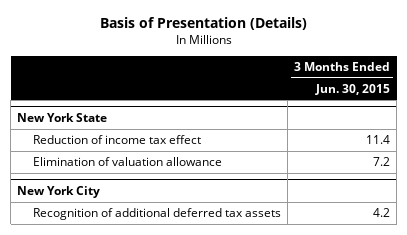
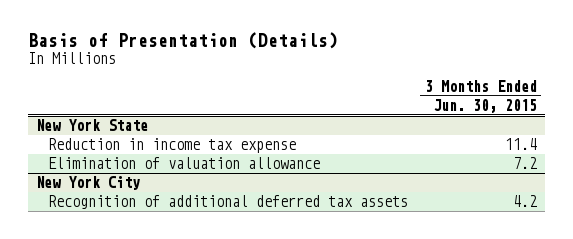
@ New York State
- Reduction of income tax effect | 11.4
+ Reduction in income tax expense | 11.4

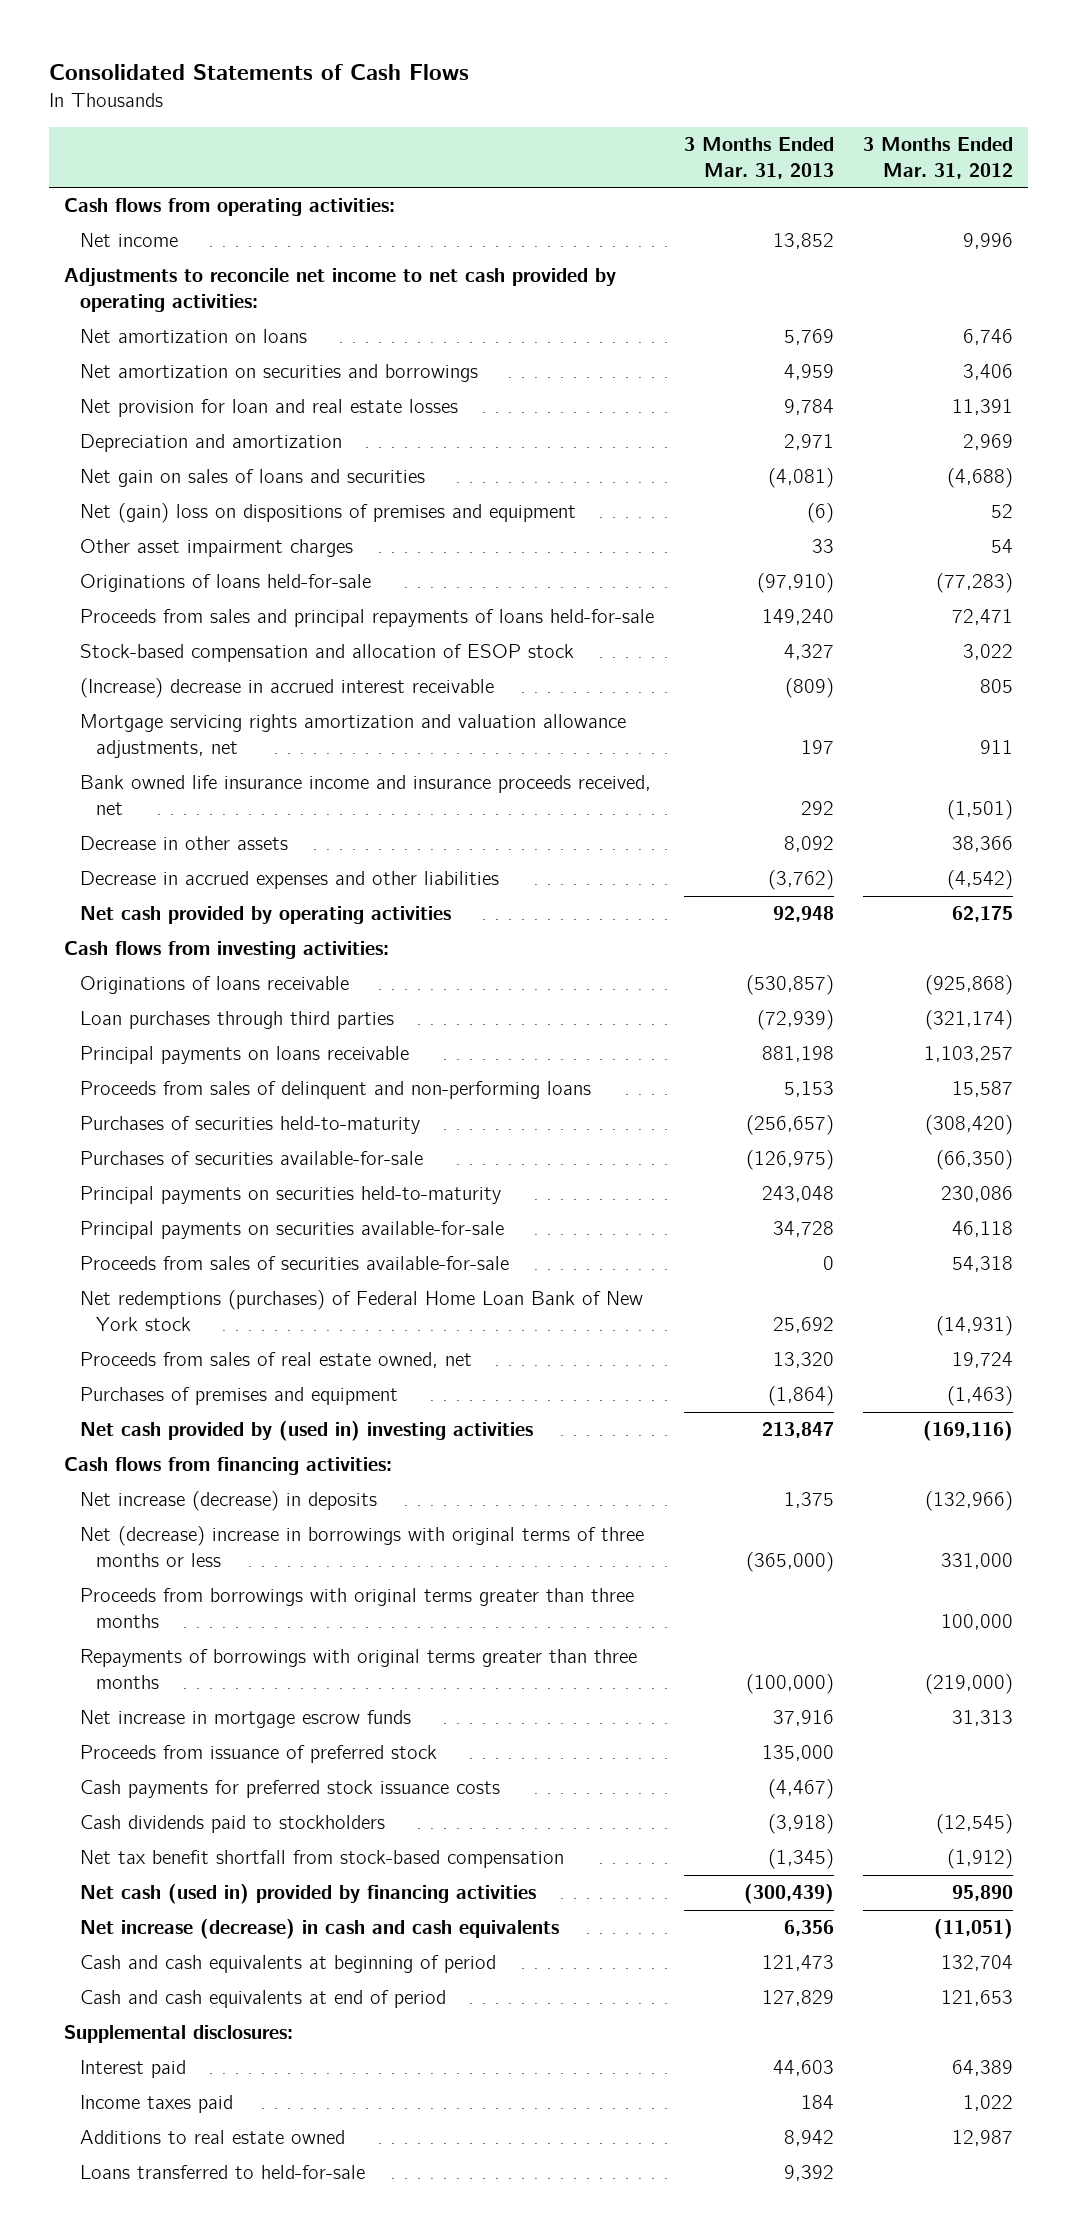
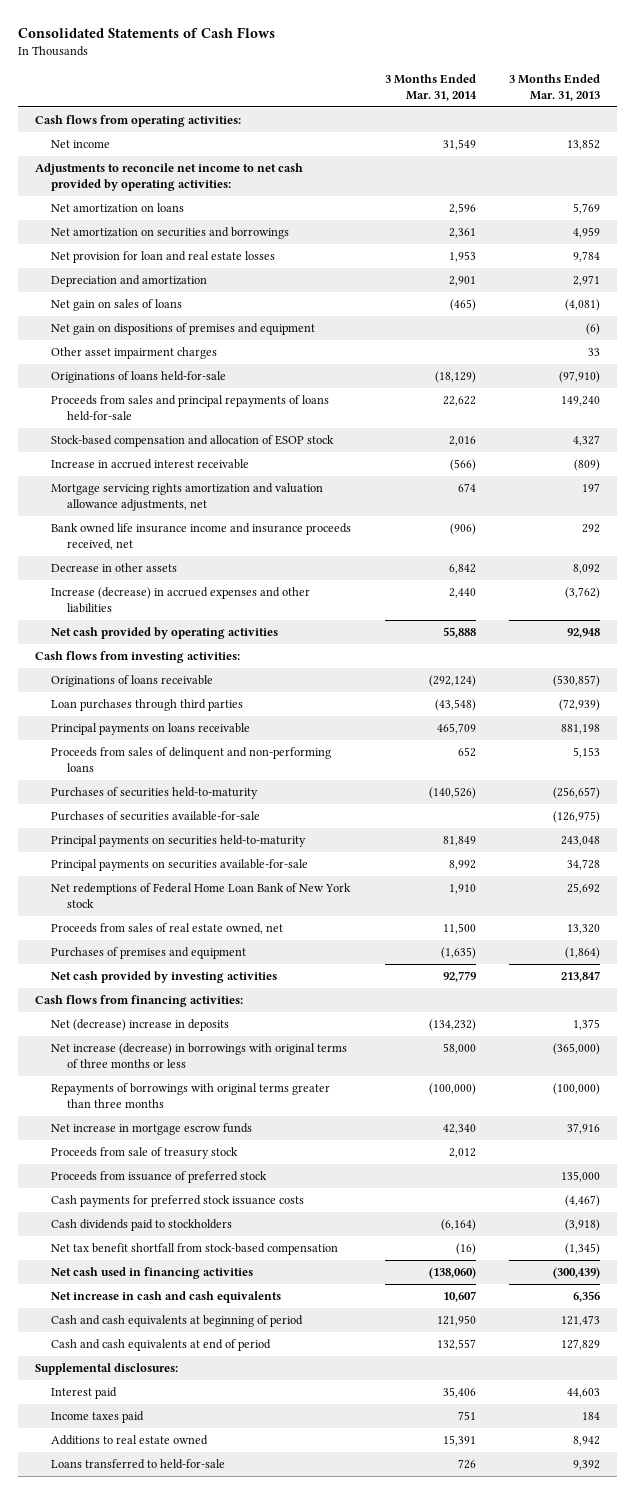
- | 3 Months Ended Mar. 31, 2013 | 3 Months Ended Mar. 31, 2012
+ | 3 Months Ended Mar. 31, 2014 | 3 Months Ended Mar. 31, 2013
- Net gain on sales of loans and securities | (4,081) | (4,688)
- Net (gain) loss on dispositions of premises and equipment | (6) | 52
+ Net gain on sales of loans | (465) | (4,081)
+ Net gain on dispositions of premises and equipment | | (6)
- (Increase) decrease in accrued interest receivable | (809) | 805
+ Increase in accrued interest receivable | (566) | (809)
- Decrease in accrued expenses and other liabilities | (3,762) | (4,542)
+ Increase (decrease) in accrued expenses and other liabilities | 2,440 | (3,762)
- Proceeds from sales of securities available-for-sale | 0 | 54,318
- Net redemptions (purchases) of Federal Home Loan Bank of New York stock | 25,692 | (14,931)
+ Net redemptions of Federal Home Loan Bank of New York stock | 1,910 | 25,692
- Net cash provided by (used in) investing activities | 213,847 | (169,116)
+ Net cash provided by investing activities | 92,779 | 213,847
- Net increase (decrease) in deposits | 1,375 | (132,966)
- Net (decrease) increase in borrowings with original terms of three months or less | (365,000) | 331,000
- Proceeds from borrowings with original terms greater than three months | | 100,000
+ Net (decrease) increase in deposits | (134,232) | 1,375
+ Net increase (decrease) in borrowings with original terms of three months or less | 58,000 | (365,000)
+ Proceeds from sale of treasury stock | 2,012 |
- Net cash (used in) provided by financing activities | (300,439) | 95,890
- Net increase (decrease) in cash and cash equivalents | 6,356 | (11,051)
+ Net cash used in financing activities | (138,060) | (300,439)
+ Net increase in cash and cash equivalents | 10,607 | 6,356

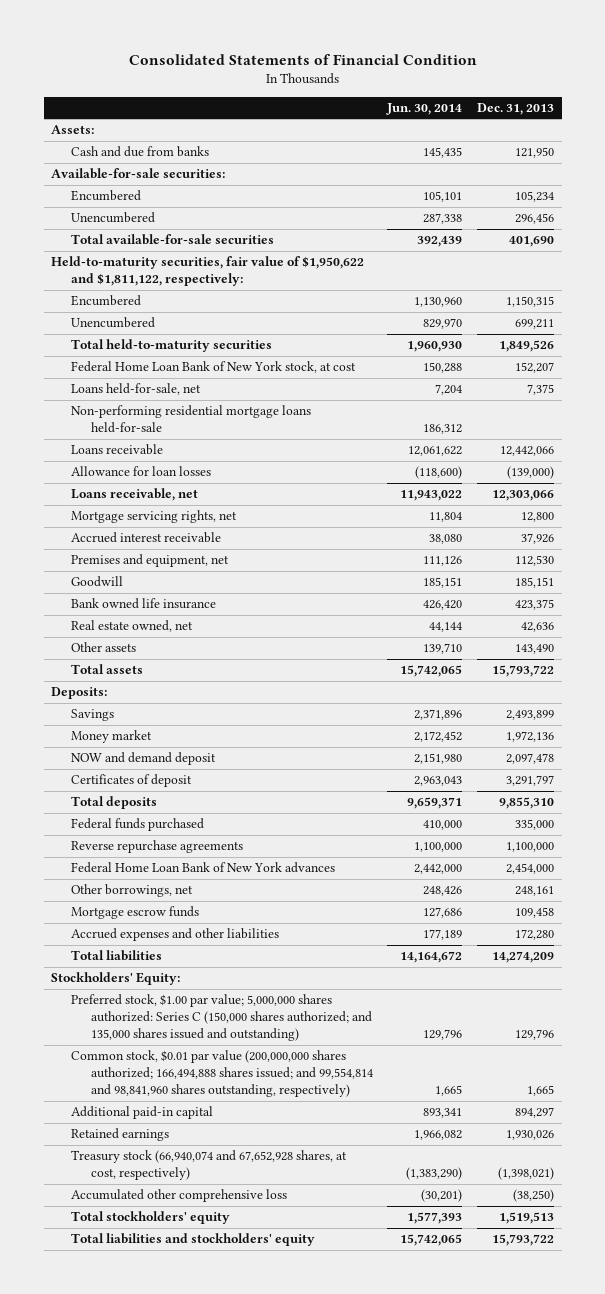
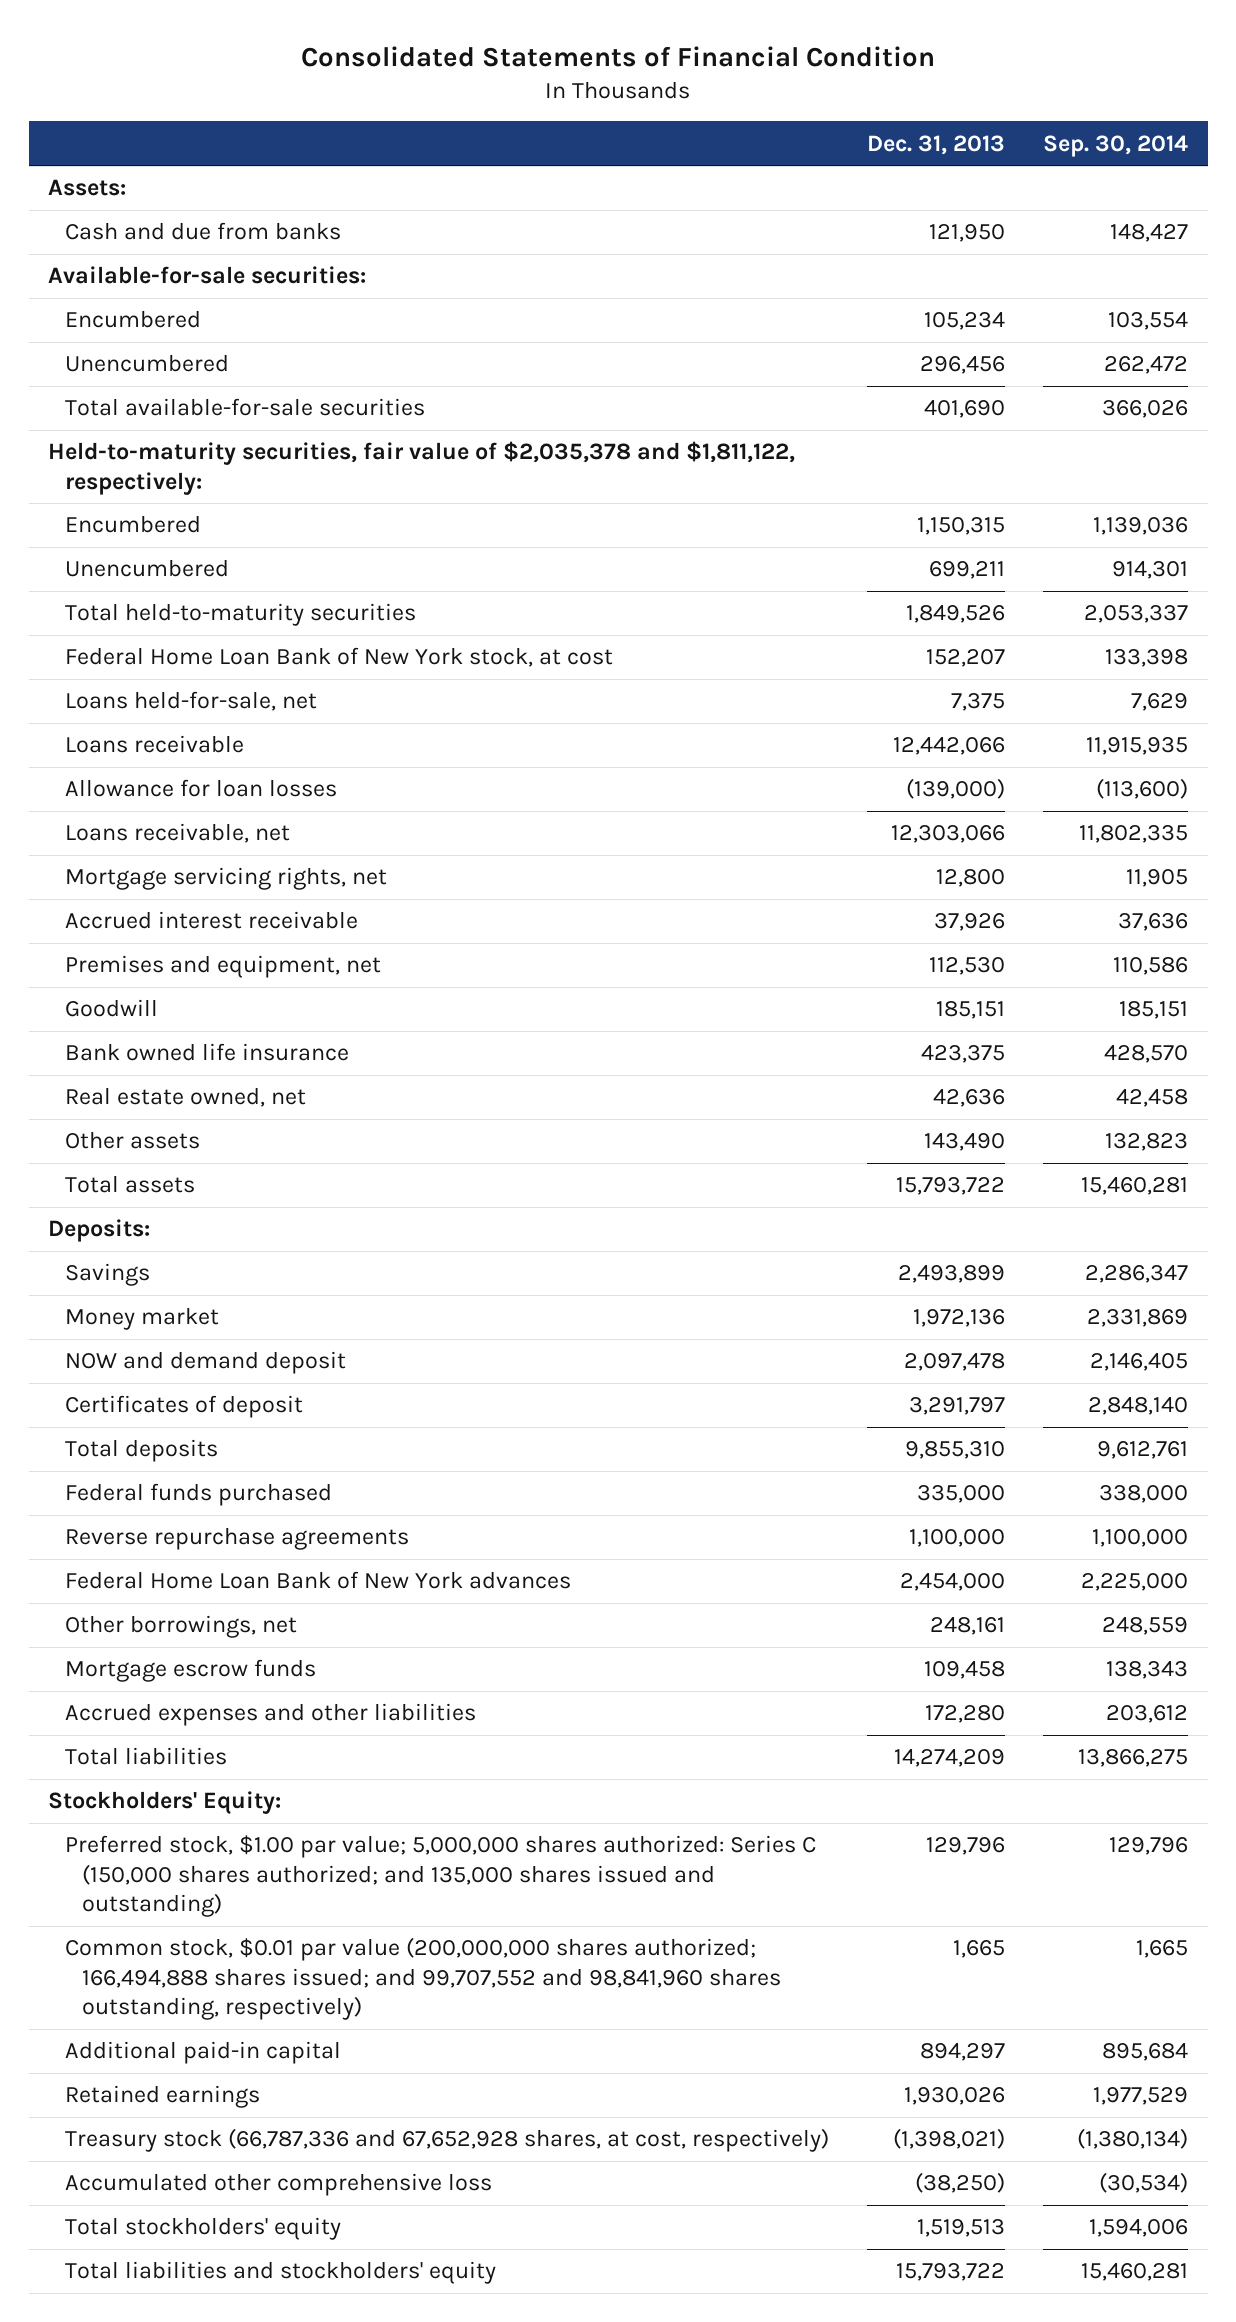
- | Jun. 30, 2014 | Dec. 31, 2013
+ | Dec. 31, 2013 | Sep. 30, 2014
- Held-to-maturity securities, fair value of $1,950,622 and $1,811,122, respectively:
+ Held-to-maturity securities, fair value of $2,035,378 and $1,811,122, respectively:
- Non-performing residential mortgage loans held-for-sale | 186,312 |
- Common stock, $0.01 par value (200,000,000 shares authorized; 166,494,888 shares issued; and 99,554,814 and 98,841,960 shares outstanding, respectively) | 1,665 | 1,665
+ Common stock, $0.01 par value (200,000,000 shares authorized; 166,494,888 shares issued; and 99,707,552 and 98,841,960 shares outstanding, respectively) | 1,665 | 1,665
- Treasury stock (66,940,074 and 67,652,928 shares, at cost, respectively) | (1,383,290) | (1,398,021)
+ Treasury stock (66,787,336 and 67,652,928 shares, at cost, respectively) | (1,398,021) | (1,380,134)

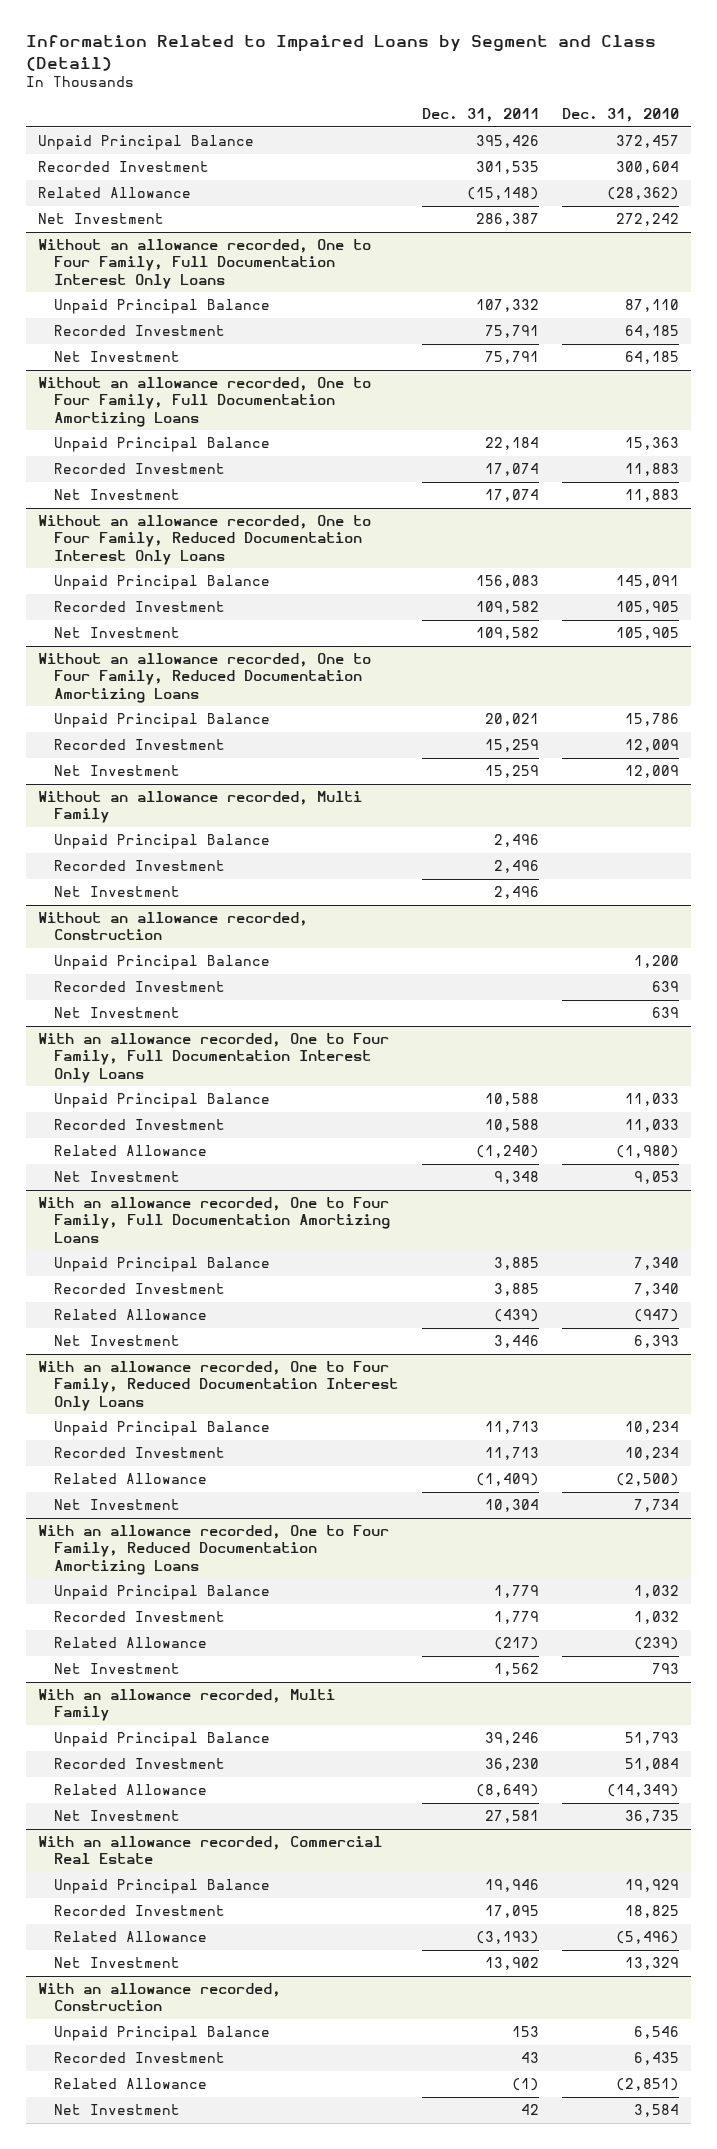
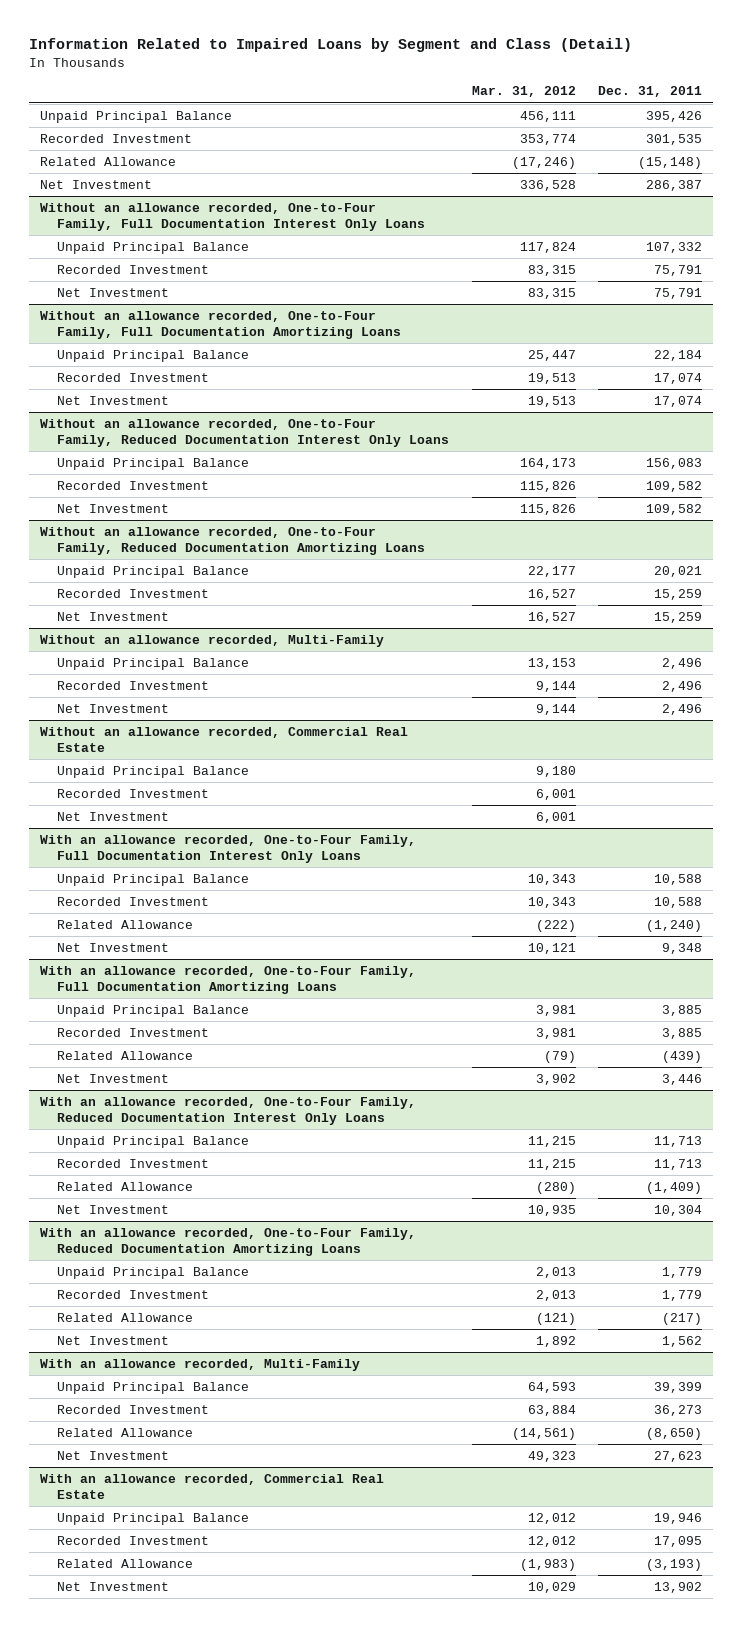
- | Dec. 31, 2011 | Dec. 31, 2010
+ | Mar. 31, 2012 | Dec. 31, 2011
- Without an allowance recorded, One to Four Family, Full Documentation Interest Only Loans
+ Without an allowance recorded, One-to-Four Family, Full Documentation Interest Only Loans
- Without an allowance recorded, One to Four Family, Full Documentation Amortizing Loans
+ Without an allowance recorded, One-to-Four Family, Full Documentation Amortizing Loans
- Without an allowance recorded, One to Four Family, Reduced Documentation Interest Only Loans
+ Without an allowance recorded, One-to-Four Family, Reduced Documentation Interest Only Loans
- Without an allowance recorded, One to Four Family, Reduced Documentation Amortizing Loans
+ Without an allowance recorded, One-to-Four Family, Reduced Documentation Amortizing Loans
- Without an allowance recorded, Multi Family
+ Without an allowance recorded, Multi-Family
- Without an allowance recorded, Construction
+ Without an allowance recorded, Commercial Real Estate
- With an allowance recorded, One to Four Family, Full Documentation Interest Only Loans
+ With an allowance recorded, One-to-Four Family, Full Documentation Interest Only Loans
- With an allowance recorded, One to Four Family, Full Documentation Amortizing Loans
+ With an allowance recorded, One-to-Four Family, Full Documentation Amortizing Loans
- With an allowance recorded, One to Four Family, Reduced Documentation Interest Only Loans
+ With an allowance recorded, One-to-Four Family, Reduced Documentation Interest Only Loans
- With an allowance recorded, One to Four Family, Reduced Documentation Amortizing Loans
+ With an allowance recorded, One-to-Four Family, Reduced Documentation Amortizing Loans
- With an allowance recorded, Multi Family
- Unpaid Principal Balance | 39,246 | 51,793
- Recorded Investment | 36,230 | 51,084
- Related Allowance | (8,649) | (14,349)
- Net Investment | 27,581 | 36,735
+ With an allowance recorded, Multi-Family
+ Unpaid Principal Balance | 64,593 | 39,399
+ Recorded Investment | 63,884 | 36,273
+ Related Allowance | (14,561) | (8,650)
+ Net Investment | 49,323 | 27,623
- With an allowance recorded, Construction
- Unpaid Principal Balance | 153 | 6,546
- Recorded Investment | 43 | 6,435
- Related Allowance | (1) | (2,851)
- Net Investment | 42 | 3,584

